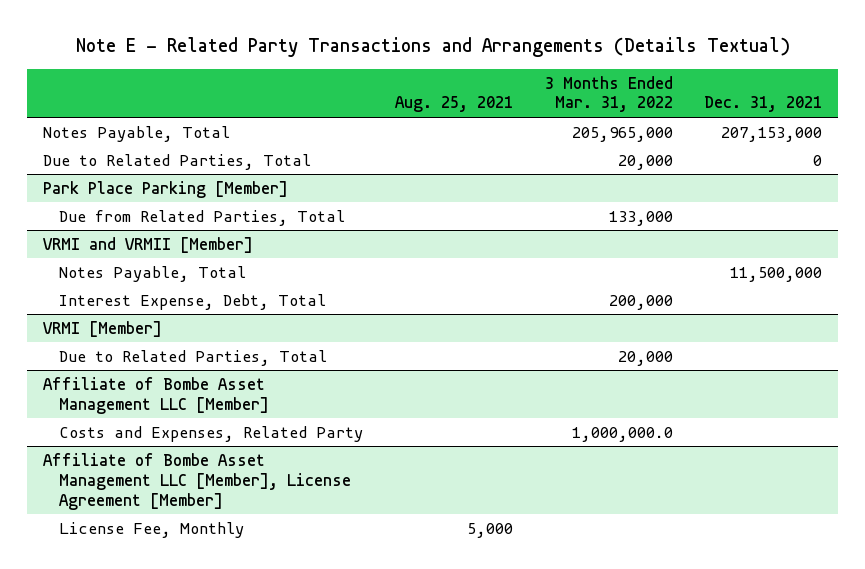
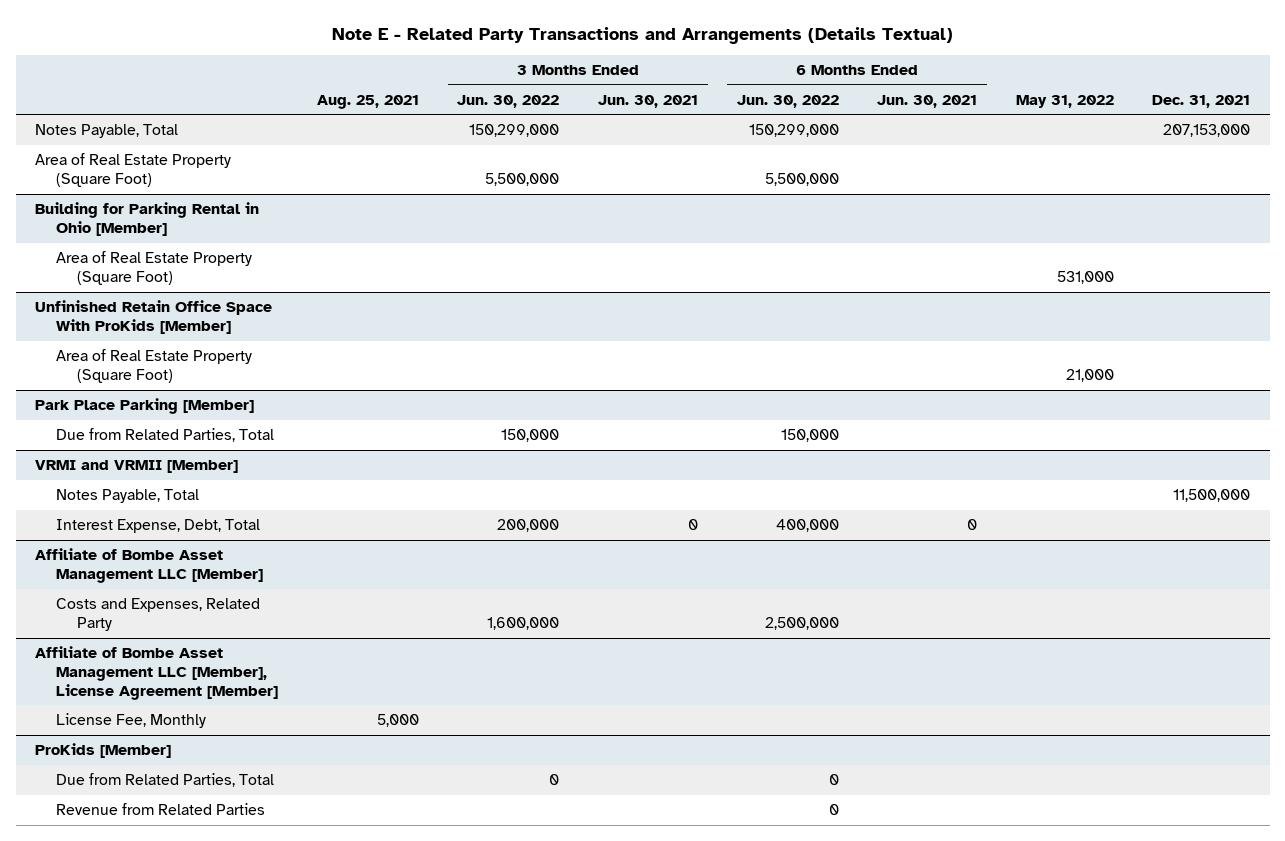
- | Aug. 25, 2021 | 3 Months Ended Mar. 31, 2022 | Dec. 31, 2021
+ | Aug. 25, 2021 | 3 Months Ended Jun. 30, 2022 | 3 Months Ended Jun. 30, 2021 | 6 Months Ended Jun. 30, 2022 | 6 Months Ended Jun. 30, 2021 | May 31, 2022 | Dec. 31, 2021
- Due to Related Parties, Total | | 20,000 | 0
+ Area of Real Estate Property (Square Foot) | | 5,500,000 | | 5,500,000 | | |
+ Building for Parking Rental in Ohio [Member]
+ Area of Real Estate Property (Square Foot) | | | | | | 531,000 |
+ Unfinished Retain Office Space With ProKids [Member]
+ Area of Real Estate Property (Square Foot) | | | | | | 21,000 |
- VRMI [Member]
- Due to Related Parties, Total | | 20,000 |
+ ProKids [Member]
+ Due from Related Parties, Total | | 0 | | 0 | | |
+ Revenue from Related Parties | | | | 0 | | |

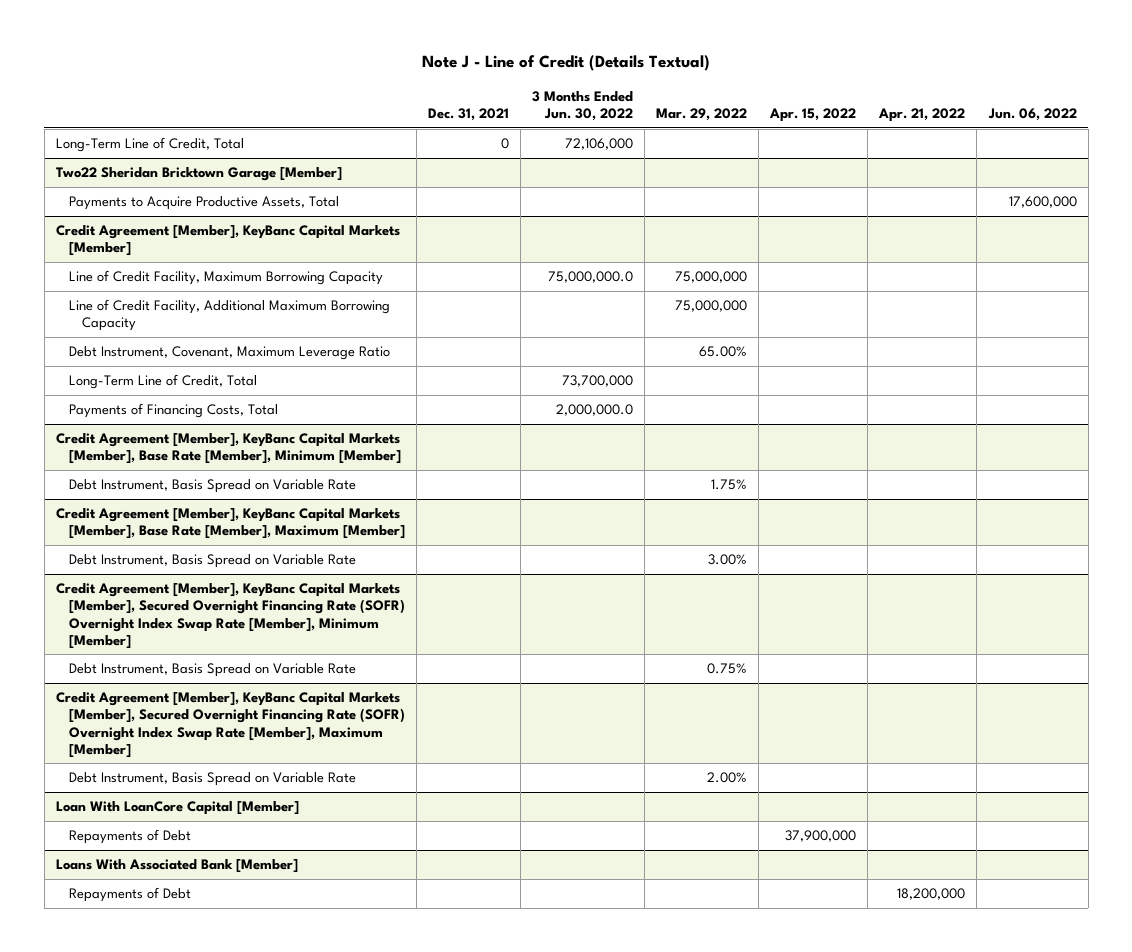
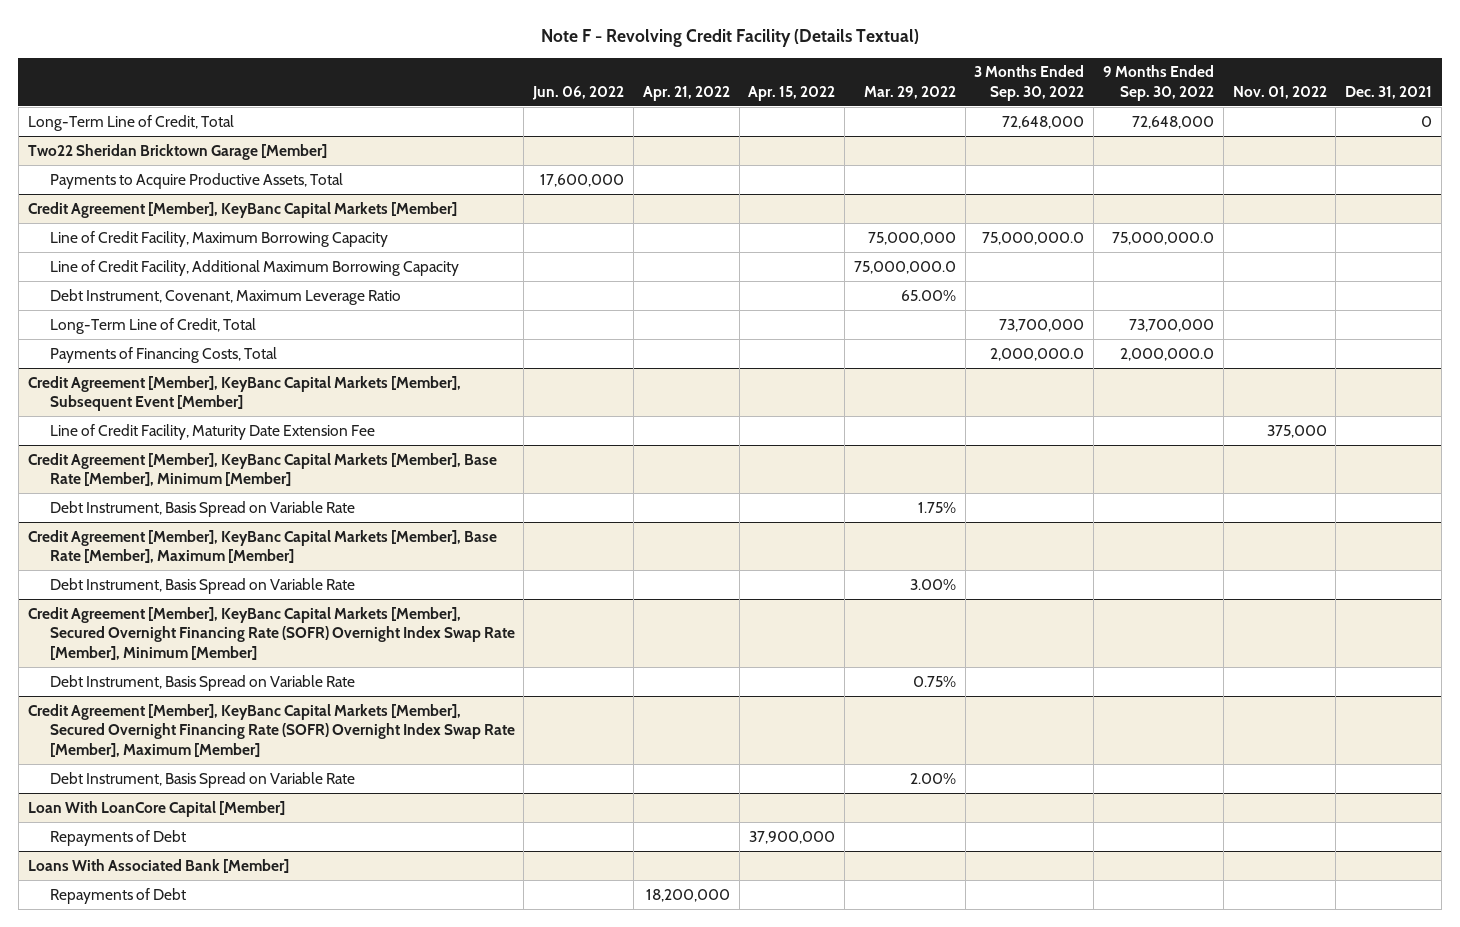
- Note J - Line of Credit (Details Textual)
+ Note F - Revolving Credit Facility (Details Textual)
- | Dec. 31, 2021 | 3 Months Ended Jun. 30, 2022 | Mar. 29, 2022 | Apr. 15, 2022 | Apr. 21, 2022 | Jun. 06, 2022
+ | Jun. 06, 2022 | Apr. 21, 2022 | Apr. 15, 2022 | Mar. 29, 2022 | 3 Months Ended Sep. 30, 2022 | 9 Months Ended Sep. 30, 2022 | Nov. 01, 2022 | Dec. 31, 2021
@ Credit Agreement [Member], KeyBanc Capital Markets [Member]
- Line of Credit Facility, Additional Maximum Borrowing Capacity | | | 75,000,000 | | |
+ Line of Credit Facility, Additional Maximum Borrowing Capacity | | | | 75,000,000.0 | | | |
+ Credit Agreement [Member], KeyBanc Capital Markets [Member], Subsequent Event [Member]
+ Line of Credit Facility, Maturity Date Extension Fee | | | | | | | 375,000 |

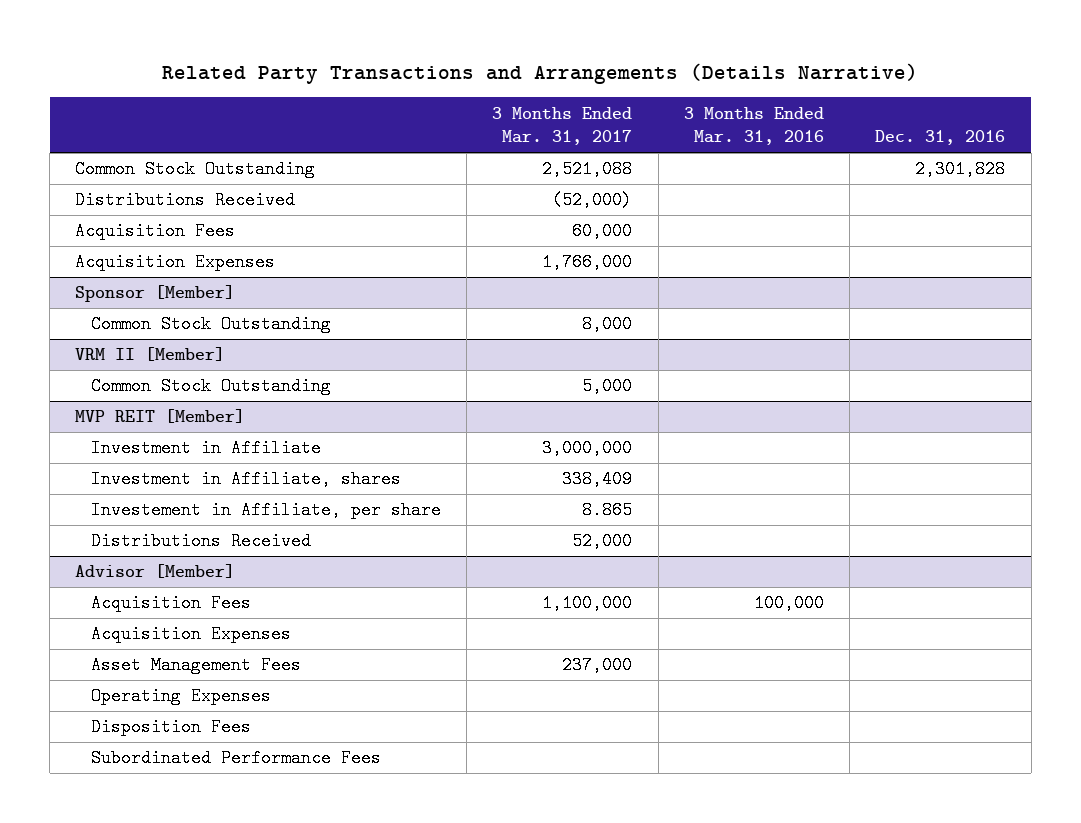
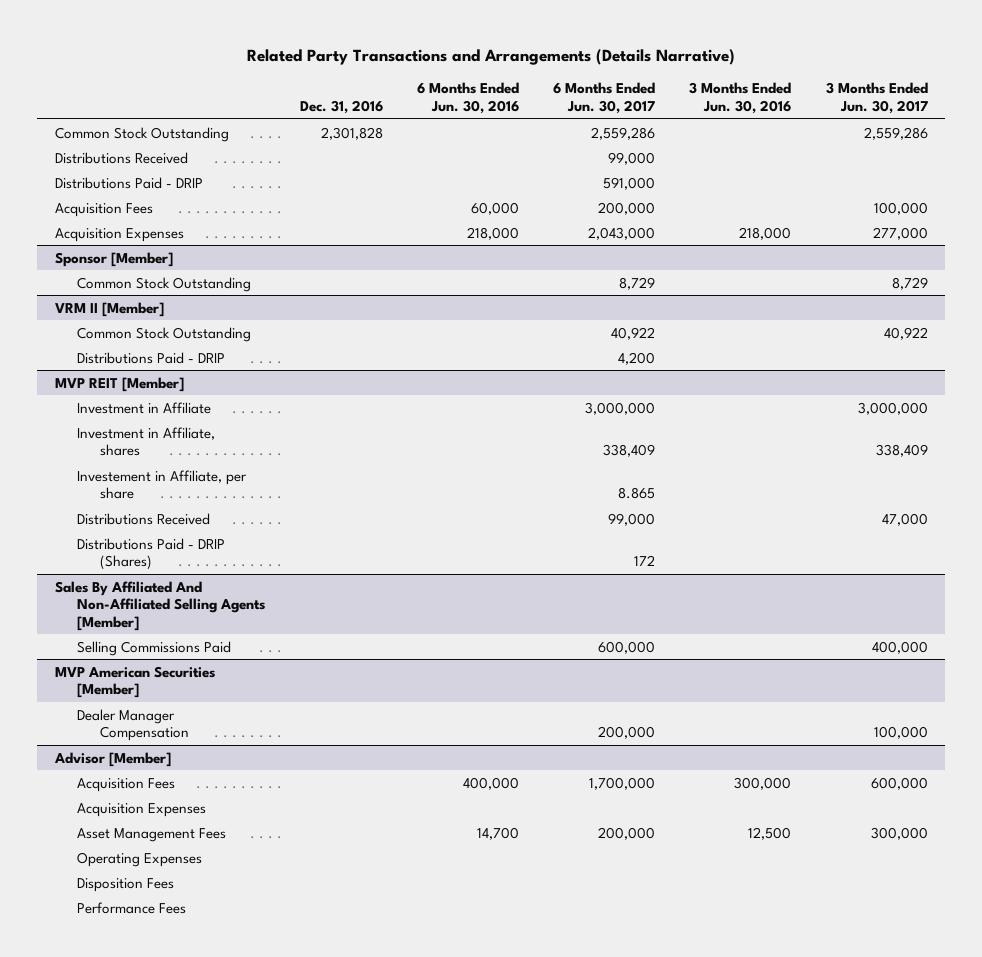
- | 3 Months Ended Mar. 31, 2017 | 3 Months Ended Mar. 31, 2016 | Dec. 31, 2016
+ | Dec. 31, 2016 | 6 Months Ended Jun. 30, 2016 | 6 Months Ended Jun. 30, 2017 | 3 Months Ended Jun. 30, 2016 | 3 Months Ended Jun. 30, 2017
+ Distributions Paid - DRIP | | | 591,000 | |
@ VRM II [Member]
+ Distributions Paid - DRIP | | | 4,200 | |
@ MVP REIT [Member]
+ Distributions Paid - DRIP (Shares) | | | 172 | |
+ Sales By Affiliated And Non-Affiliated Selling Agents [Member]
+ Selling Commissions Paid | | | 600,000 | | 400,000
+ MVP American Securities [Member]
+ Dealer Manager Compensation | | | 200,000 | | 100,000
@ Advisor [Member]
- Subordinated Performance Fees
+ Performance Fees

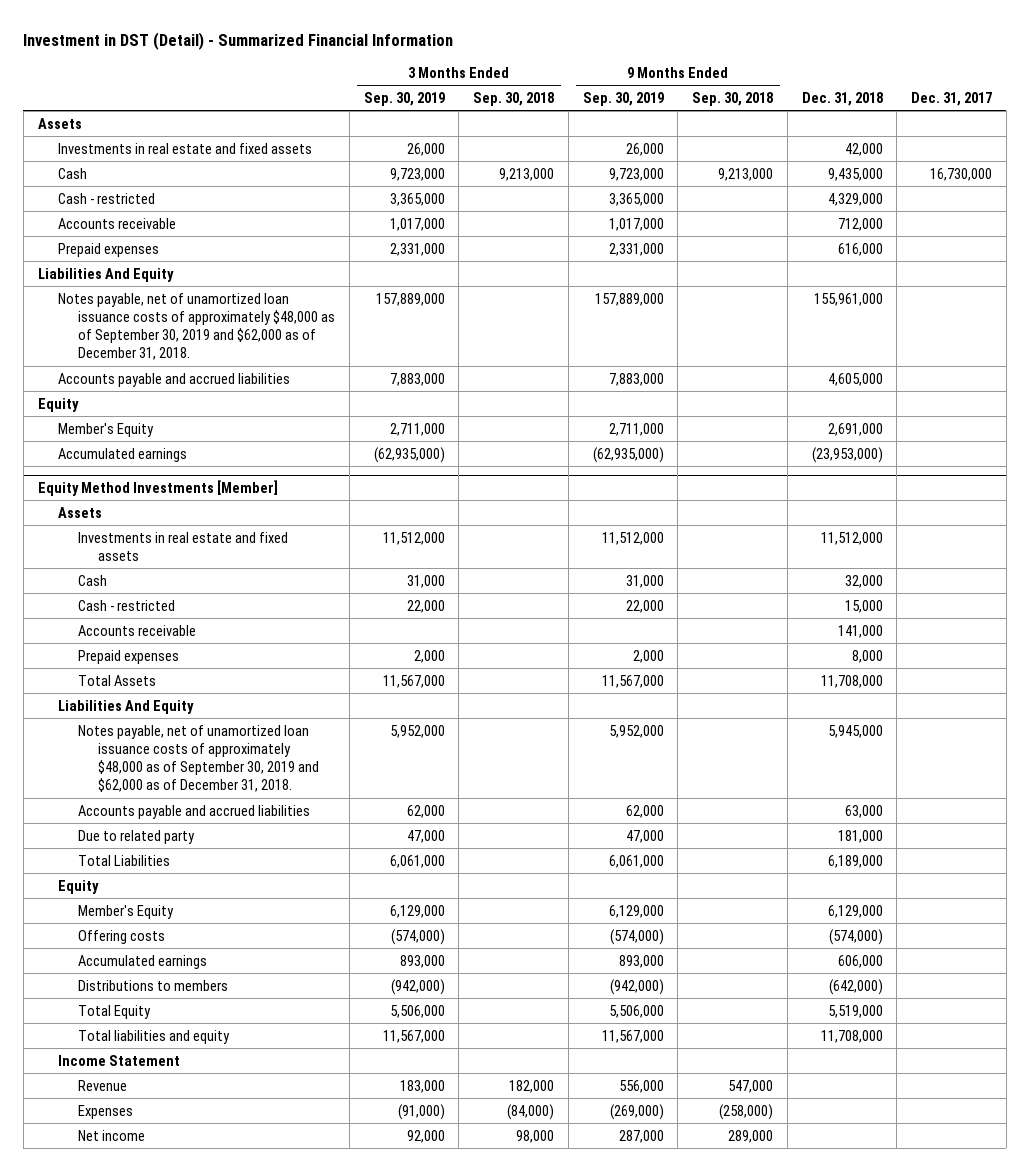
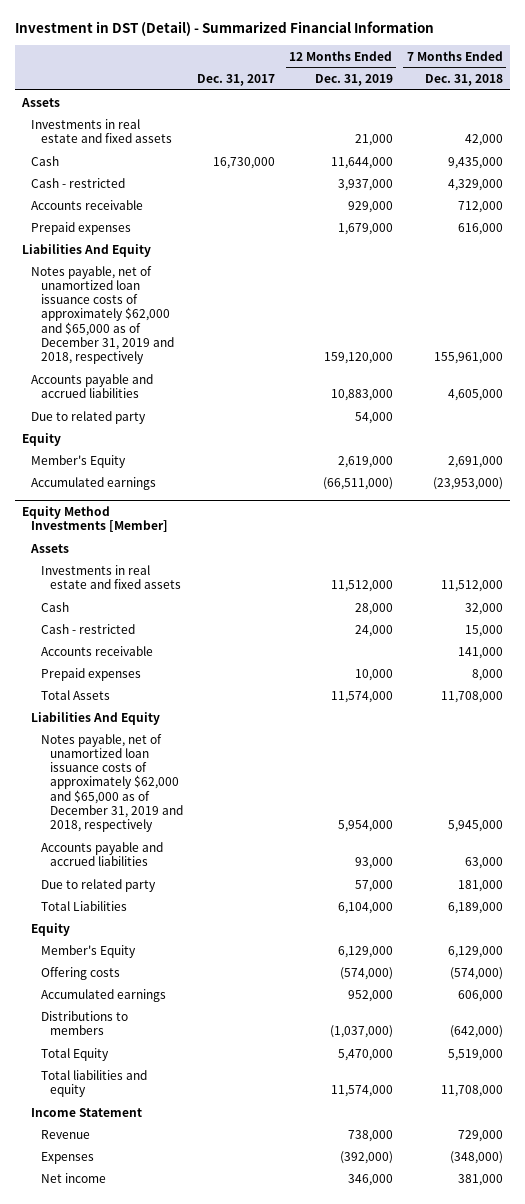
- | 3 Months Ended Sep. 30, 2019 | 3 Months Ended Sep. 30, 2018 | 9 Months Ended Sep. 30, 2019 | 9 Months Ended Sep. 30, 2018 | Dec. 31, 2018 | Dec. 31, 2017
+ | Dec. 31, 2017 | 12 Months Ended Dec. 31, 2019 | 7 Months Ended Dec. 31, 2018
- Notes payable, net of unamortized loan issuance costs of approximately $48,000 as of September 30, 2019 and $62,000 as of December 31, 2018. | 157,889,000 | | 157,889,000 | | 155,961,000 |
+ Notes payable, net of unamortized loan issuance costs of approximately $62,000 and $65,000 as of December 31, 2019 and 2018, respectively | | 159,120,000 | 155,961,000
+ Due to related party | | 54,000 |
@ Equity Method Investments [Member]
- Notes payable, net of unamortized loan issuance costs of approximately $48,000 as of September 30, 2019 and $62,000 as of December 31, 2018. | 5,952,000 | | 5,952,000 | | 5,945,000 |
+ Notes payable, net of unamortized loan issuance costs of approximately $62,000 and $65,000 as of December 31, 2019 and 2018, respectively | | 5,954,000 | 5,945,000

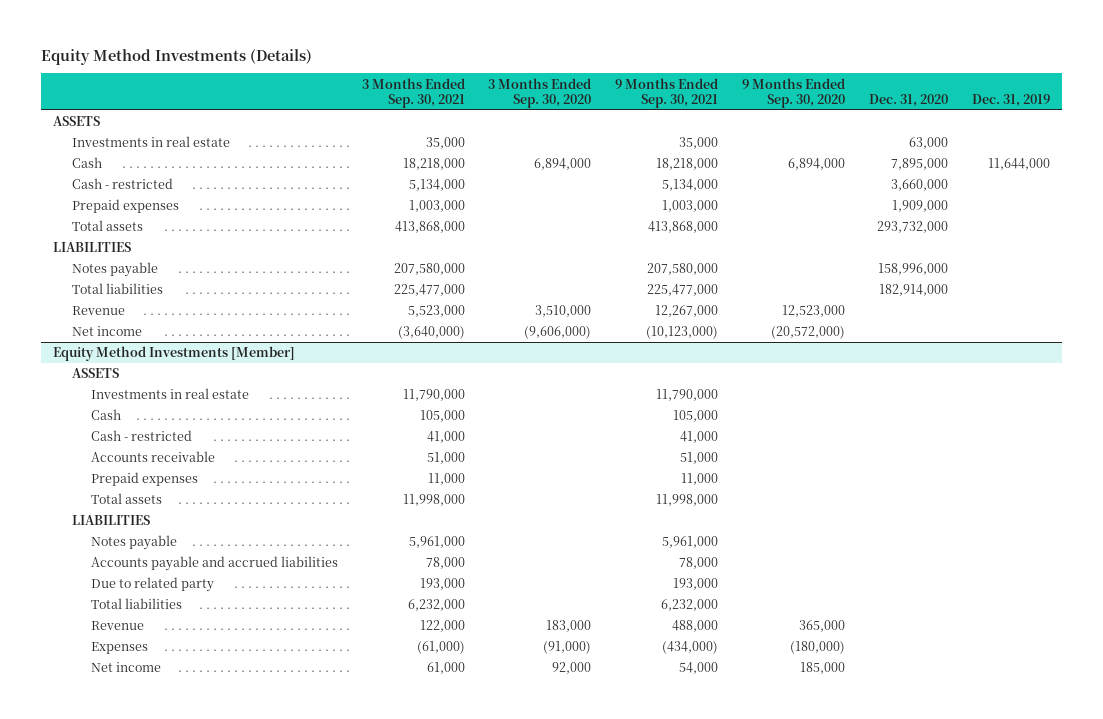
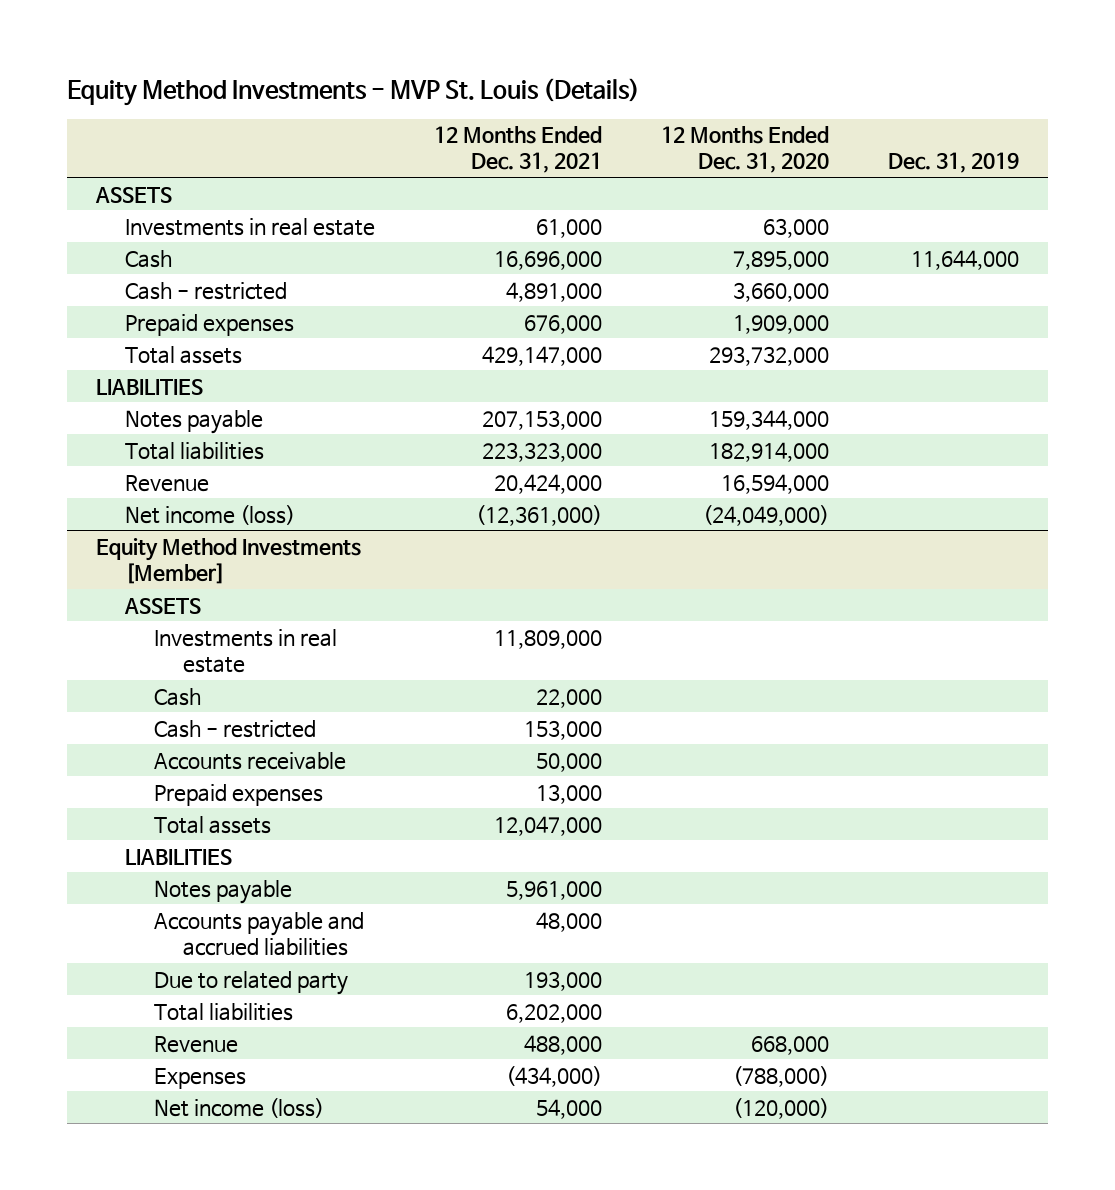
- Equity Method Investments (Details)
+ Equity Method Investments - MVP St. Louis (Details)
- | 3 Months Ended Sep. 30, 2021 | 3 Months Ended Sep. 30, 2020 | 9 Months Ended Sep. 30, 2021 | 9 Months Ended Sep. 30, 2020 | Dec. 31, 2020 | Dec. 31, 2019
+ | 12 Months Ended Dec. 31, 2021 | 12 Months Ended Dec. 31, 2020 | Dec. 31, 2019
- Net income | (3,640,000) | (9,606,000) | (10,123,000) | (20,572,000) | |
+ Net income (loss) | (12,361,000) | (24,049,000) |
@ Equity Method Investments [Member]
- Net income | 61,000 | 92,000 | 54,000 | 185,000 | |
+ Net income (loss) | 54,000 | (120,000) |

